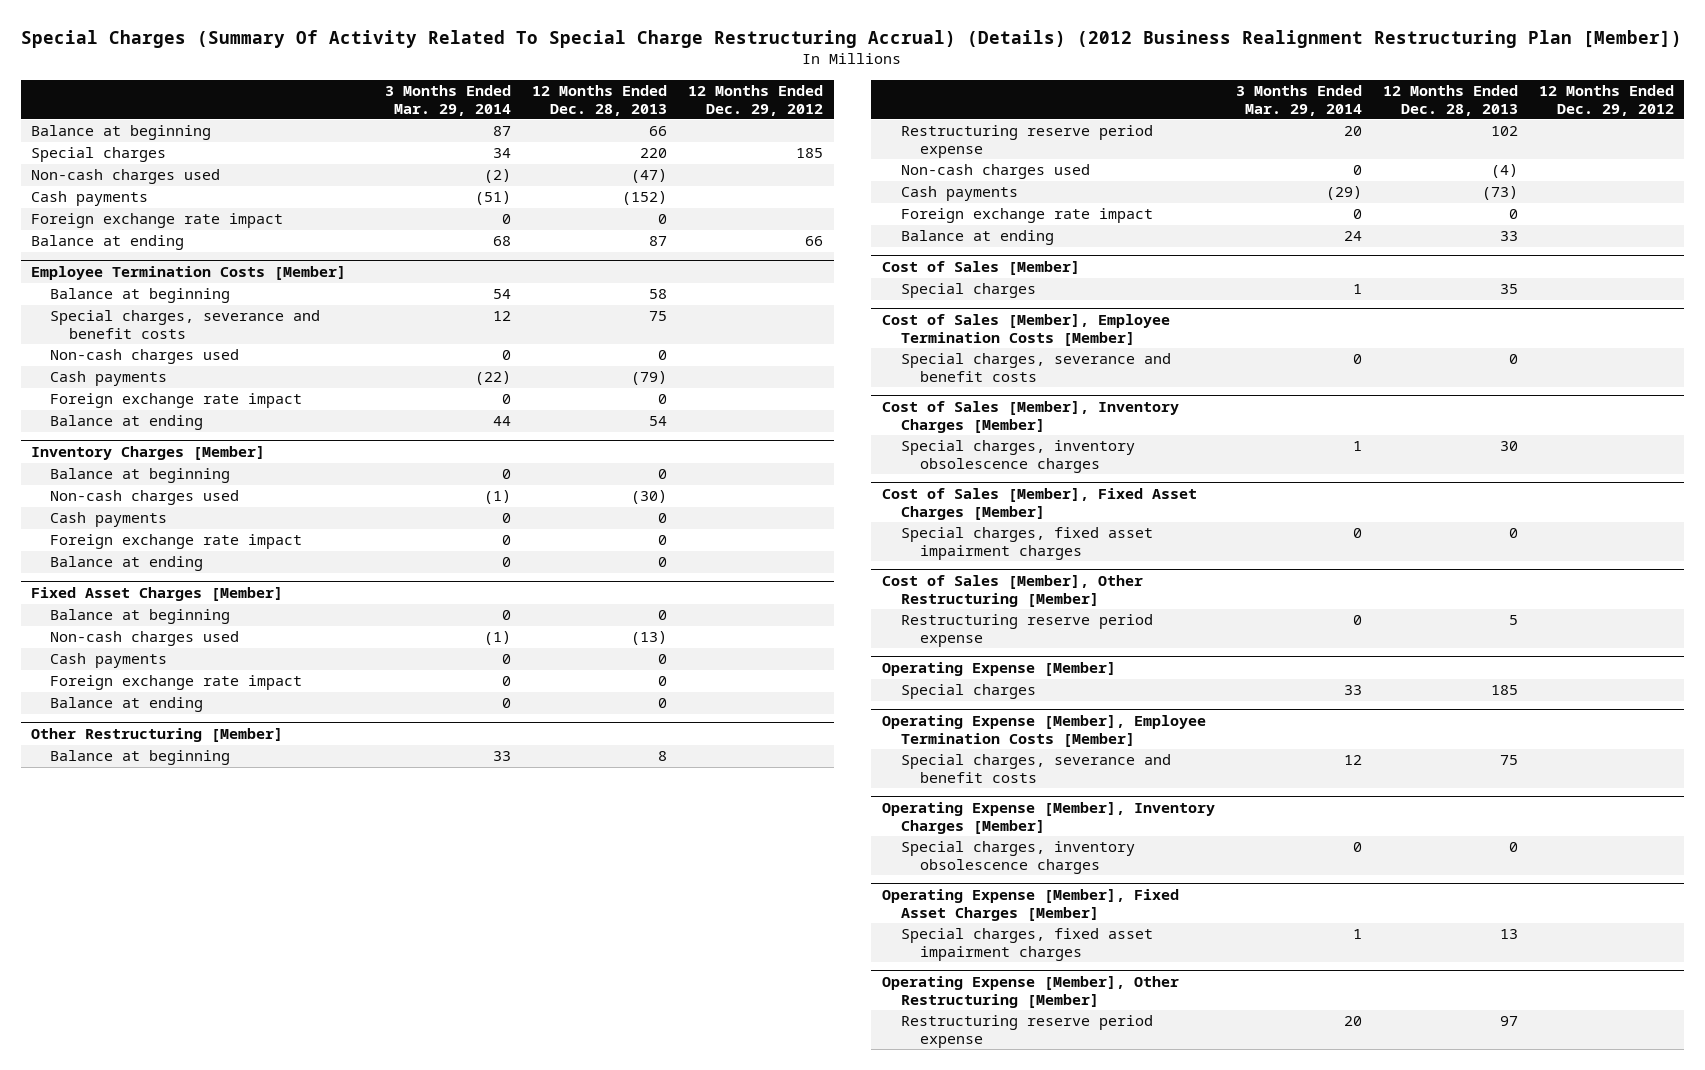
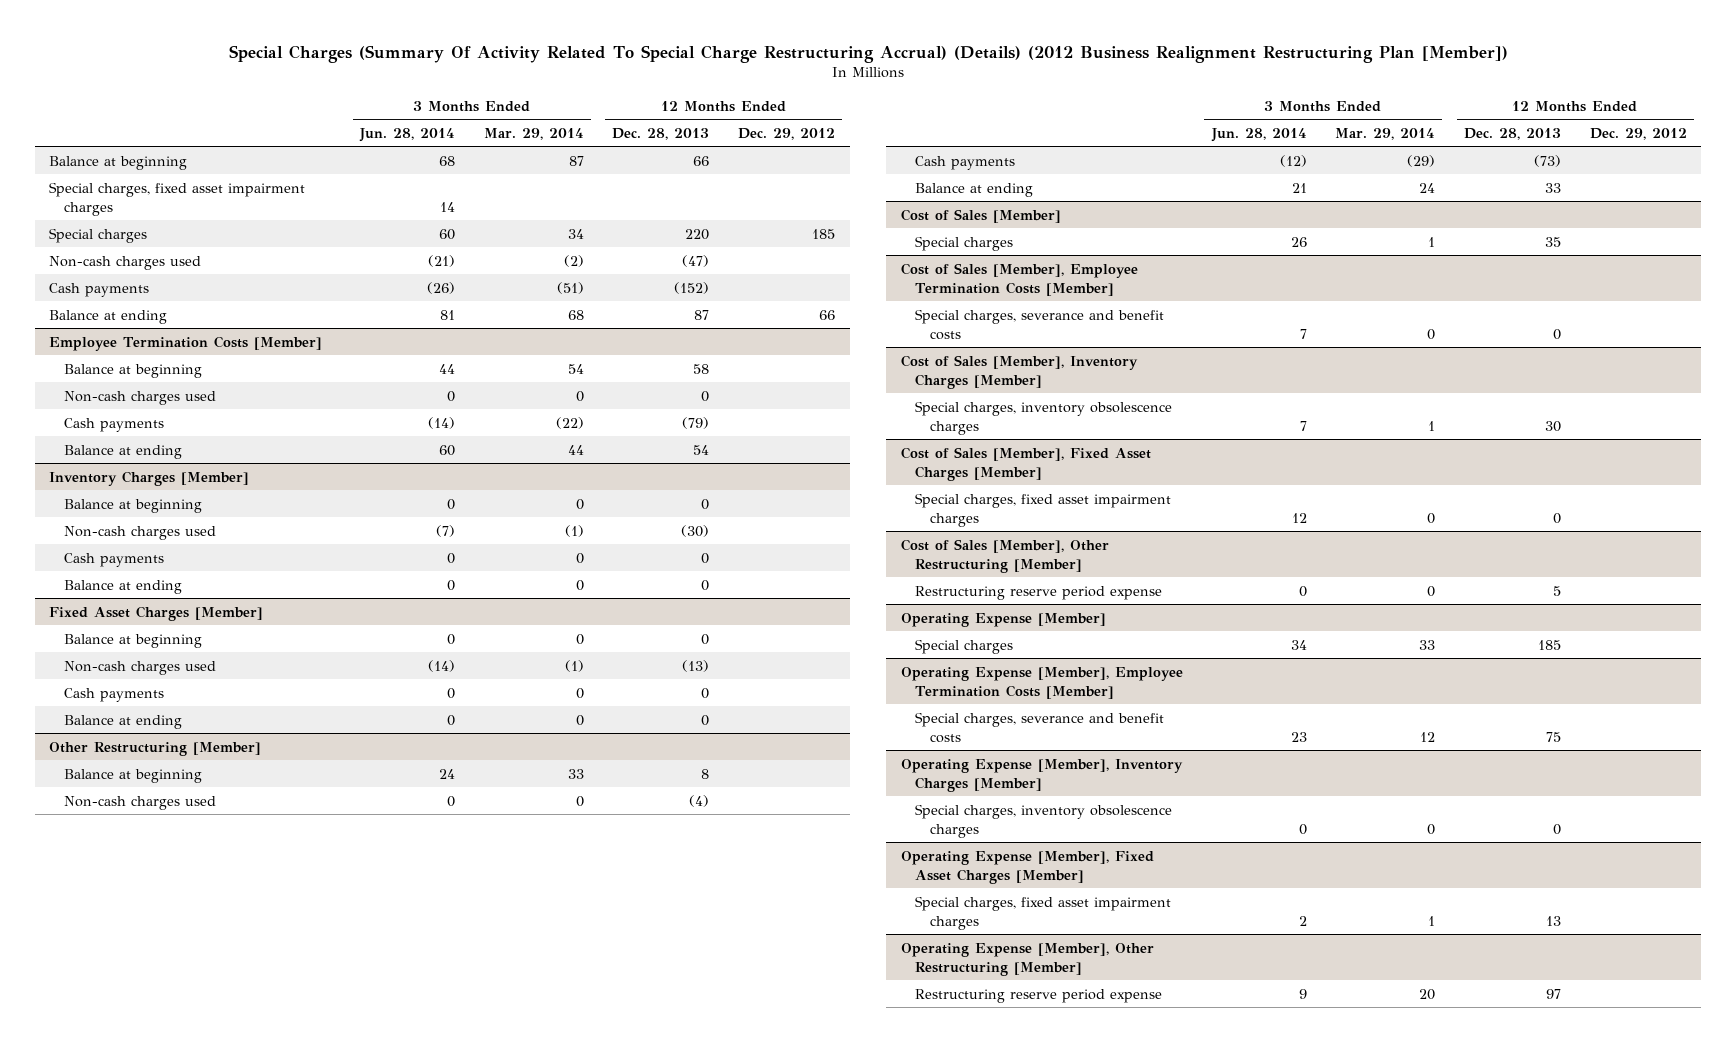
- | 3 Months Ended Mar. 29, 2014 | 12 Months Ended Dec. 28, 2013 | 12 Months Ended Dec. 29, 2012
+ | 3 Months Ended Jun. 28, 2014 | 3 Months Ended Mar. 29, 2014 | 12 Months Ended Dec. 28, 2013 | 12 Months Ended Dec. 29, 2012
+ Special charges, fixed asset impairment charges | 14 | | |
- Foreign exchange rate impact | 0 | 0 |
@ Employee Termination Costs [Member]
- Special charges, severance and benefit costs | 12 | 75 |
- Foreign exchange rate impact | 0 | 0 |
@ Inventory Charges [Member]
- Foreign exchange rate impact | 0 | 0 |
@ Fixed Asset Charges [Member]
- Foreign exchange rate impact | 0 | 0 |
@ Other Restructuring [Member]
- Restructuring reserve period expense | 20 | 102 |
- Foreign exchange rate impact | 0 | 0 |

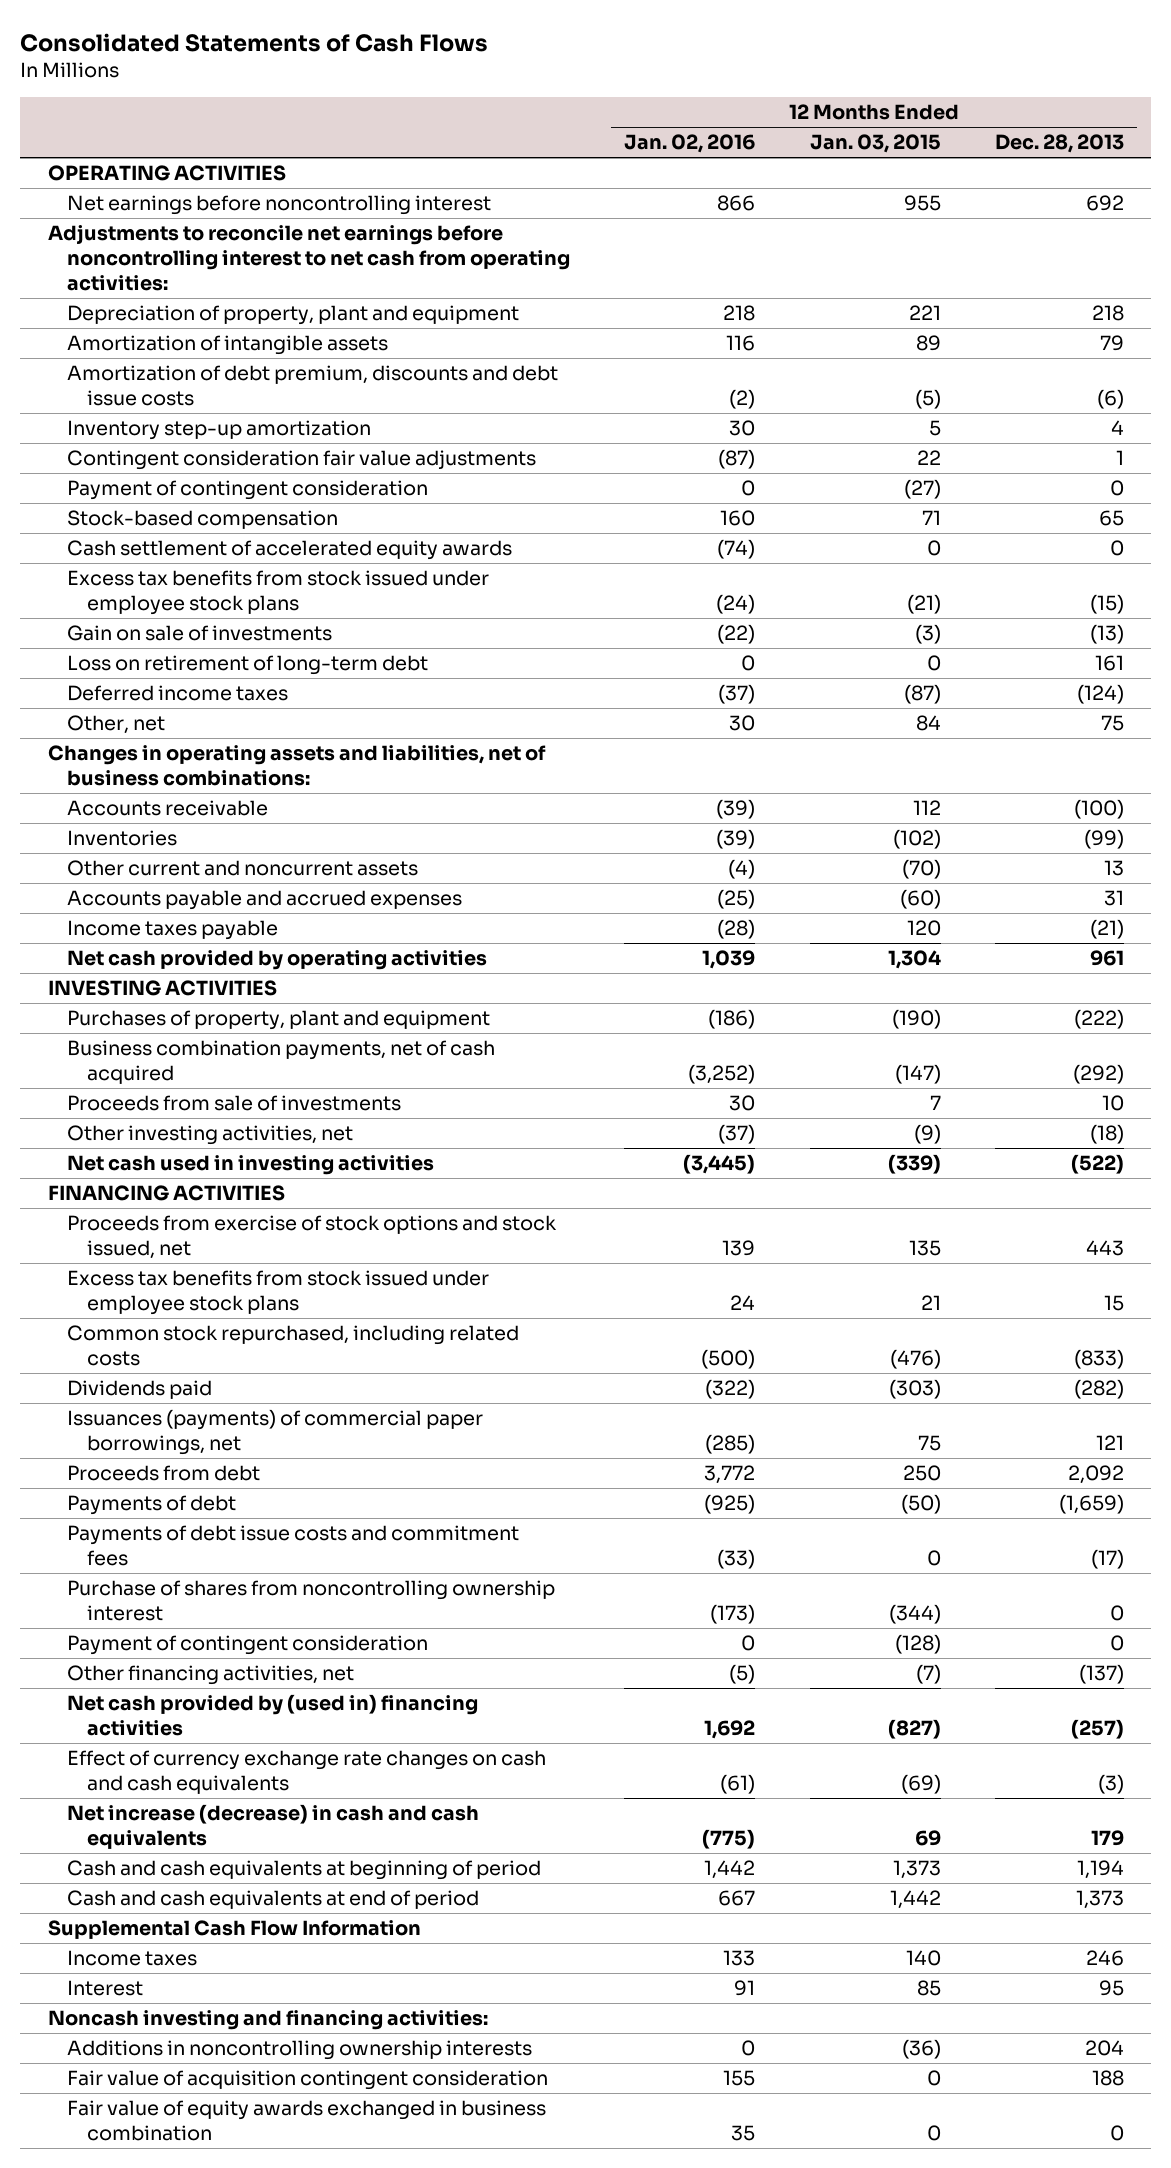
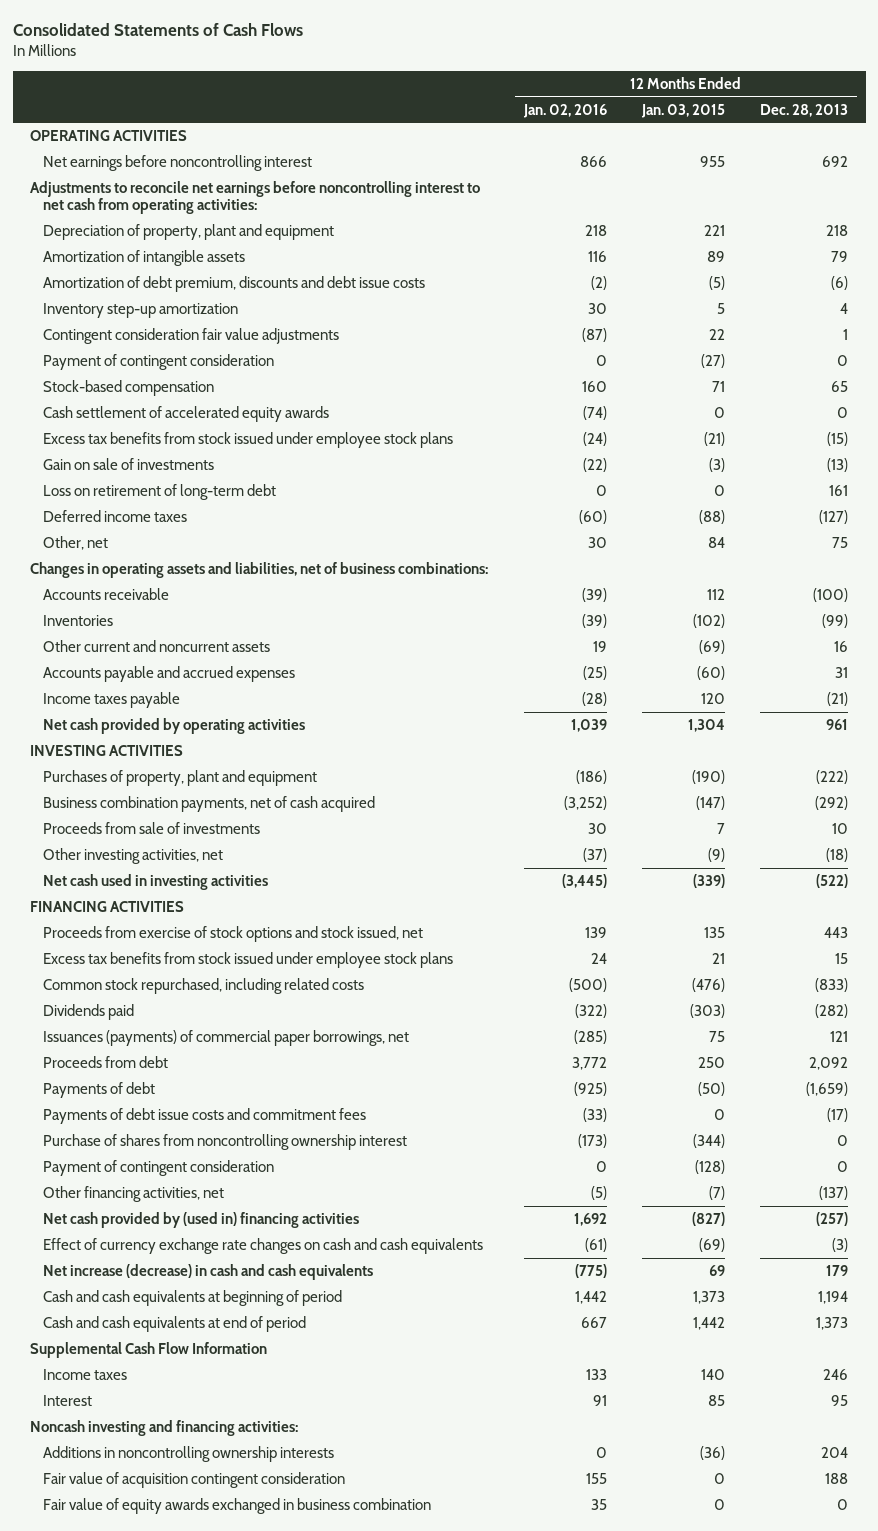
- Deferred income taxes | (37) | (87) | (124)
+ Deferred income taxes | (60) | (88) | (127)
- Other current and noncurrent assets | (4) | (70) | 13
+ Other current and noncurrent assets | 19 | (69) | 16

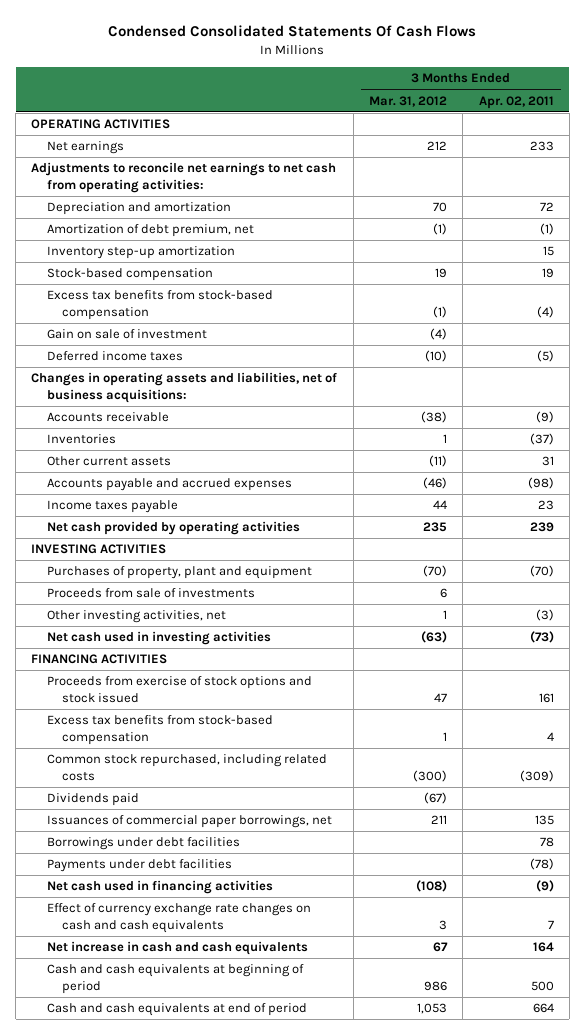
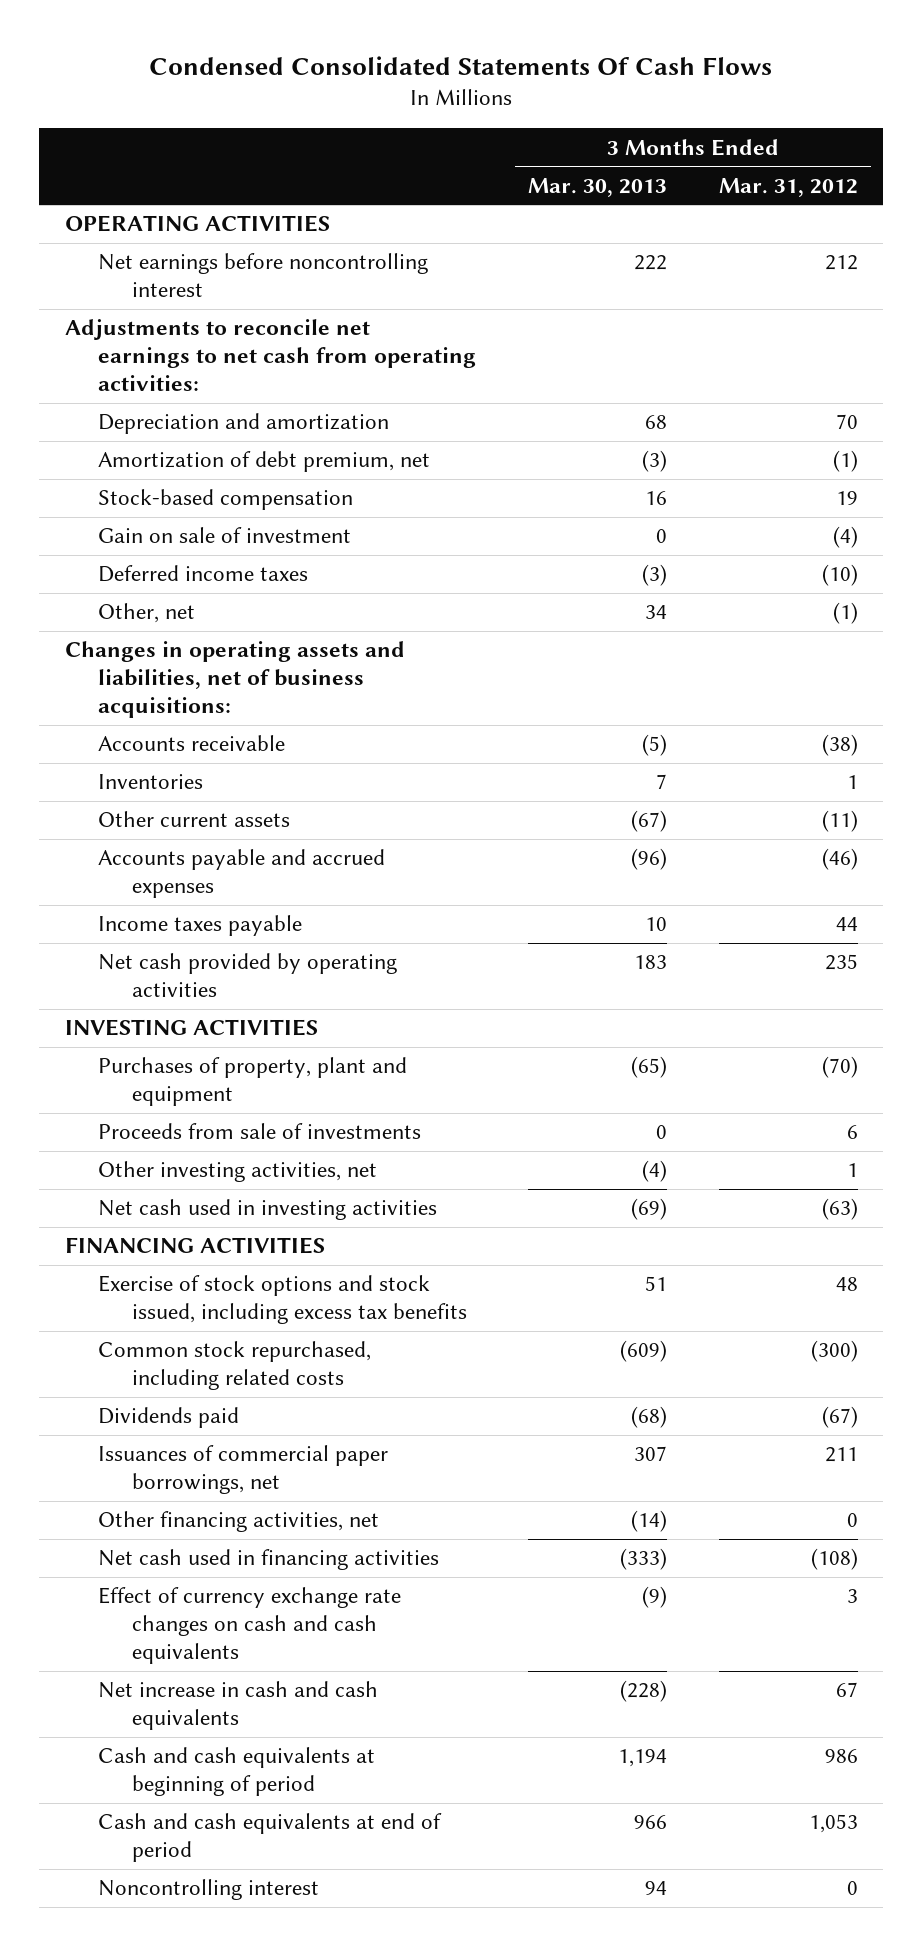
- | 3 Months Ended Mar. 31, 2012 | 3 Months Ended Apr. 02, 2011
+ | 3 Months Ended Mar. 30, 2013 | 3 Months Ended Mar. 31, 2012
- Net earnings | 212 | 233
+ Net earnings before noncontrolling interest | 222 | 212
- Inventory step-up amortization | | 15
- Excess tax benefits from stock-based compensation | (1) | (4)
+ Other, net | 34 | (1)
- Proceeds from exercise of stock options and stock issued | 47 | 161
- Excess tax benefits from stock-based compensation | 1 | 4
+ Exercise of stock options and stock issued, including excess tax benefits | 51 | 48
- Borrowings under debt facilities | | 78
- Payments under debt facilities | | (78)
+ Other financing activities, net | (14) | 0
+ Noncontrolling interest | 94 | 0

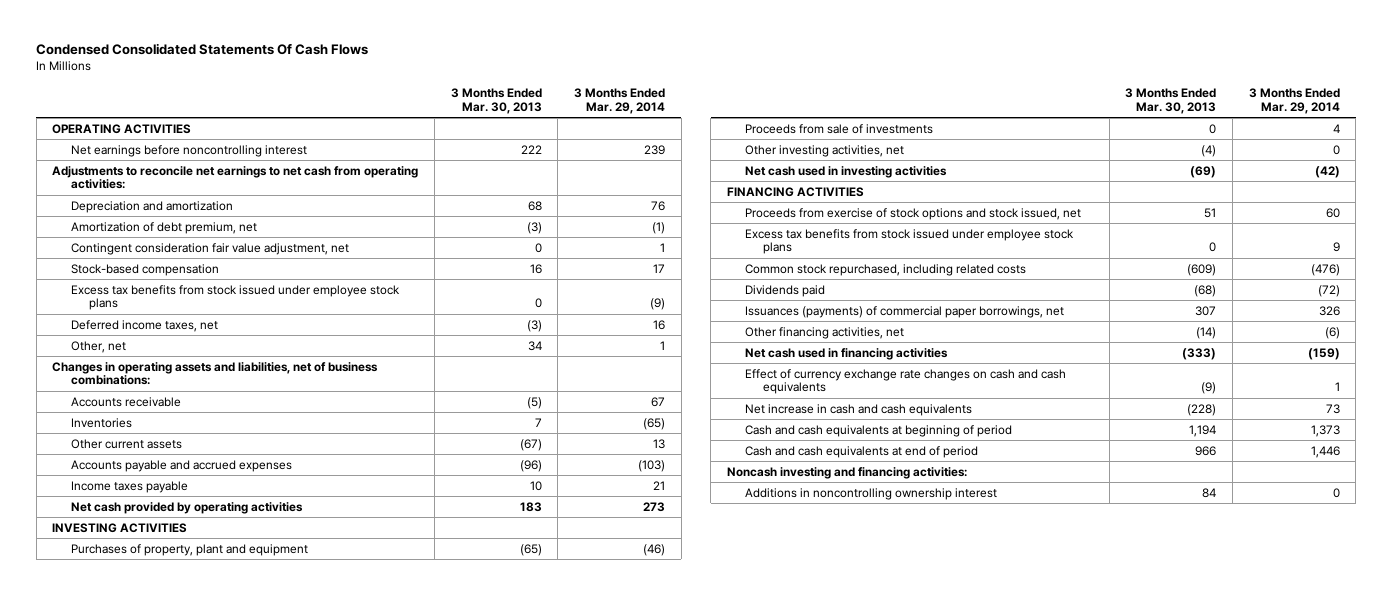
- | 3 Months Ended Mar. 30, 2013 | 3 Months Ended Mar. 31, 2012
+ | 3 Months Ended Mar. 30, 2013 | 3 Months Ended Mar. 29, 2014
+ Contingent consideration fair value adjustment, net | 0 | 1
- Gain on sale of investment | 0 | (4)
- Deferred income taxes | (3) | (10)
+ Excess tax benefits from stock issued under employee stock plans | 0 | (9)
+ Deferred income taxes, net | (3) | 16
- Changes in operating assets and liabilities, net of business acquisitions:
+ Changes in operating assets and liabilities, net of business combinations:
- Exercise of stock options and stock issued, including excess tax benefits | 51 | 48
+ Proceeds from exercise of stock options and stock issued, net | 51 | 60
+ Excess tax benefits from stock issued under employee stock plans | 0 | 9
- Issuances of commercial paper borrowings, net | 307 | 211
+ Issuances (payments) of commercial paper borrowings, net | 307 | 326
- Noncontrolling interest | 94 | 0
+ Noncash investing and financing activities:
+ Additions in noncontrolling ownership interest | 84 | 0

